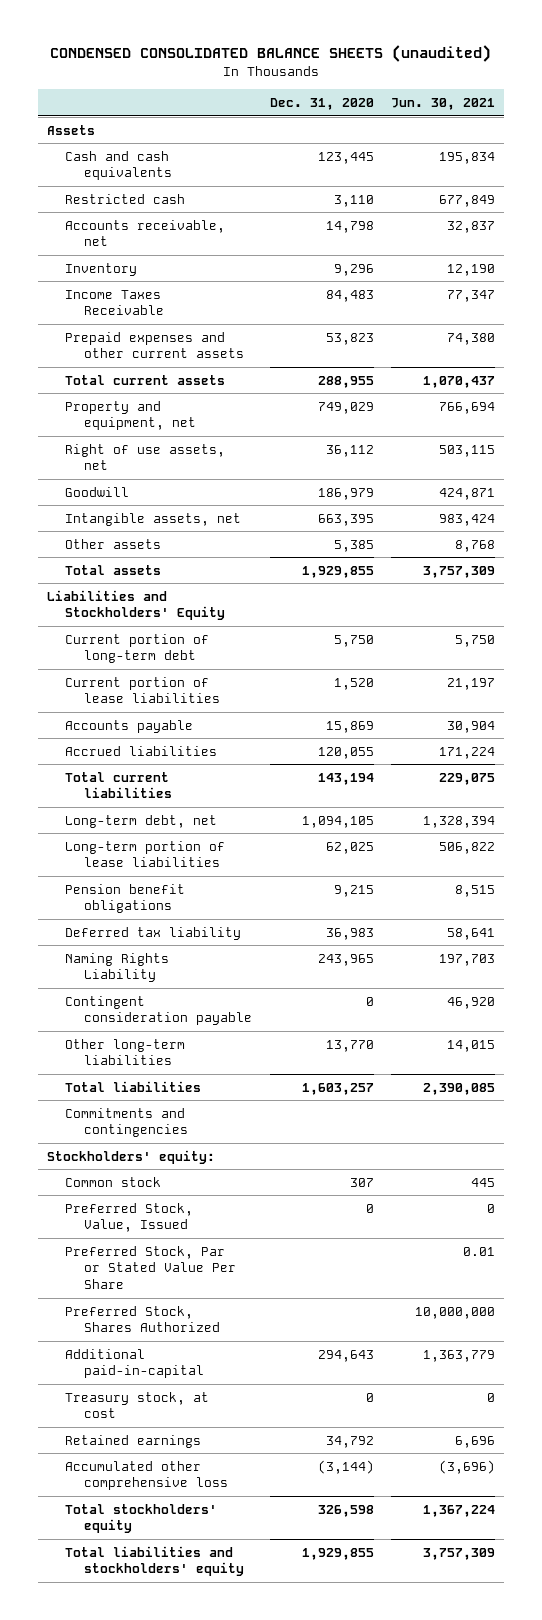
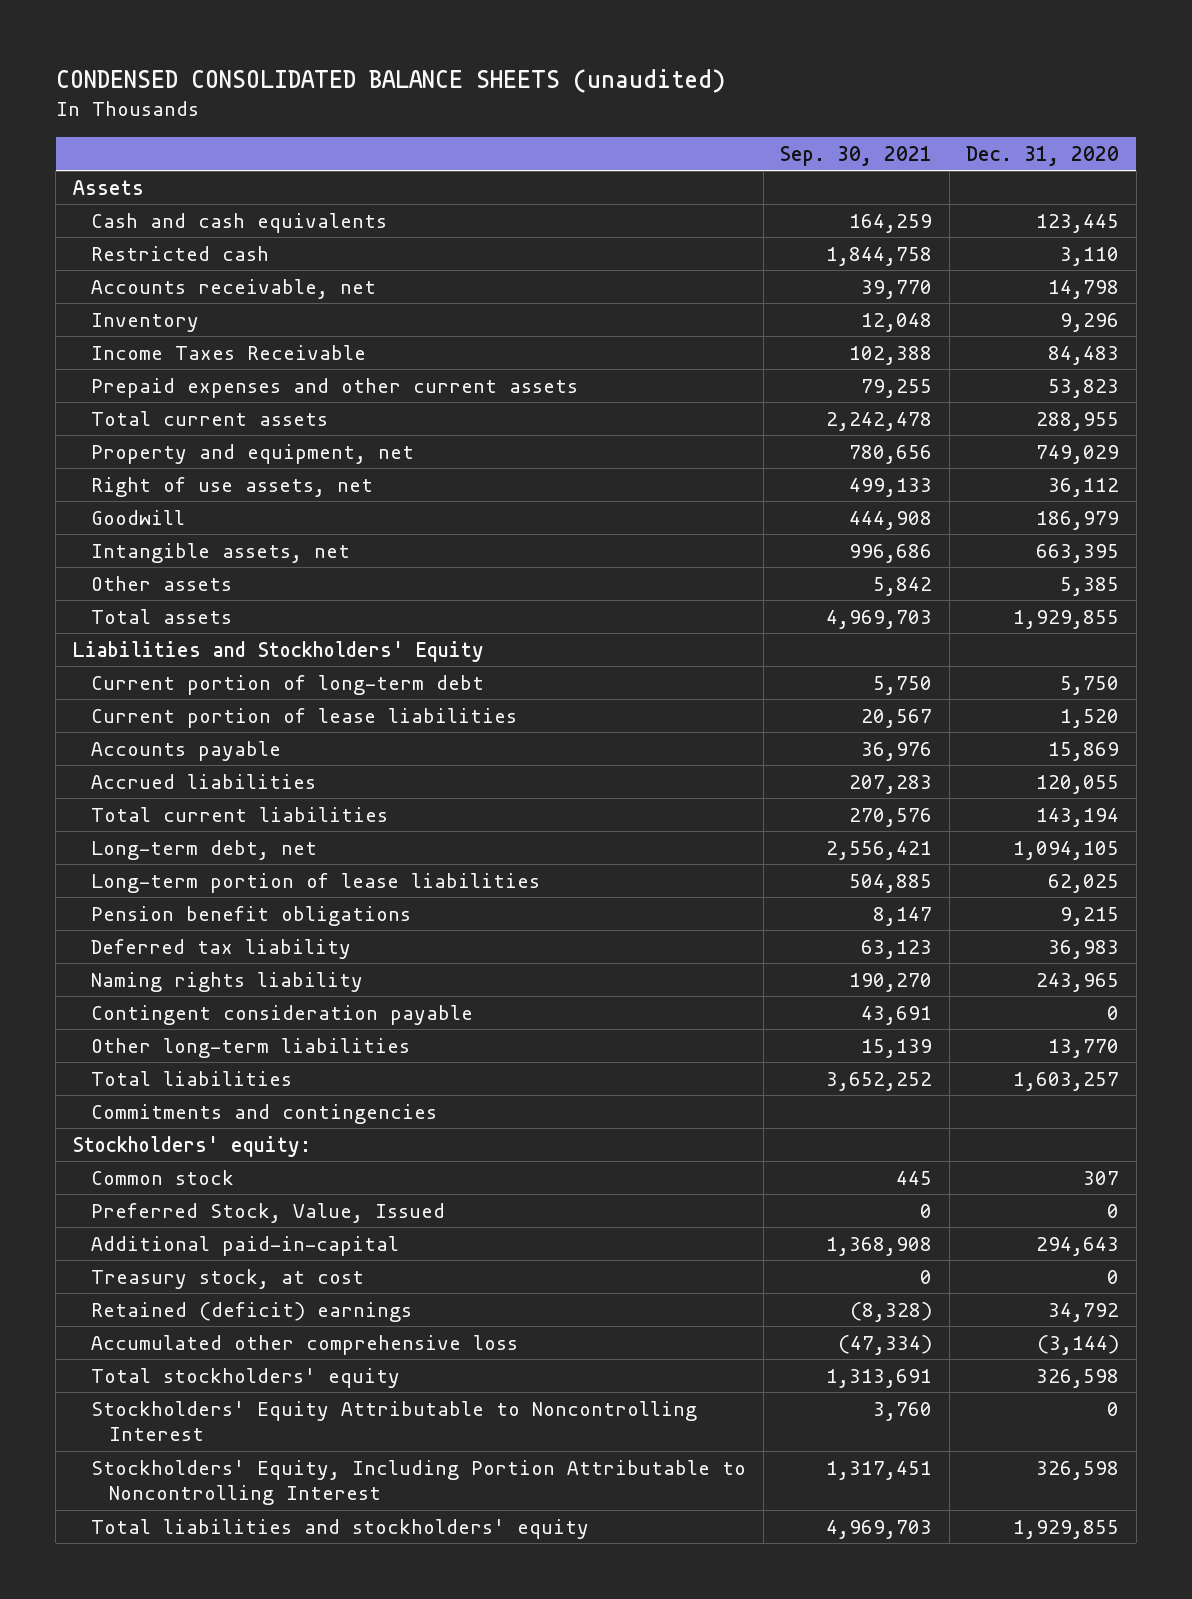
- | Dec. 31, 2020 | Jun. 30, 2021
+ | Sep. 30, 2021 | Dec. 31, 2020
- Naming Rights Liability | 243,965 | 197,703
+ Naming rights liability | 190,270 | 243,965
- Preferred Stock, Par or Stated Value Per Share | | 0.01
- Preferred Stock, Shares Authorized | | 10,000,000
- Retained earnings | 34,792 | 6,696
+ Retained (deficit) earnings | (8,328) | 34,792
+ Stockholders' Equity Attributable to Noncontrolling Interest | 3,760 | 0
+ Stockholders' Equity, Including Portion Attributable to Noncontrolling Interest | 1,317,451 | 326,598

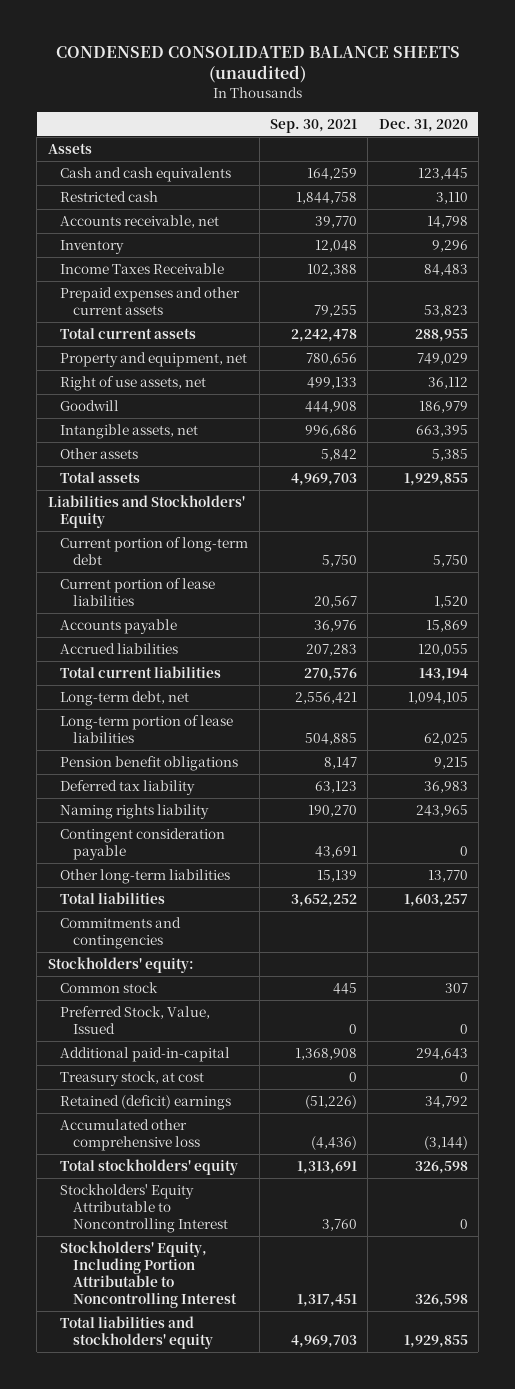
- Retained (deficit) earnings | (8,328) | 34,792
- Accumulated other comprehensive loss | (47,334) | (3,144)
+ Retained (deficit) earnings | (51,226) | 34,792
+ Accumulated other comprehensive loss | (4,436) | (3,144)

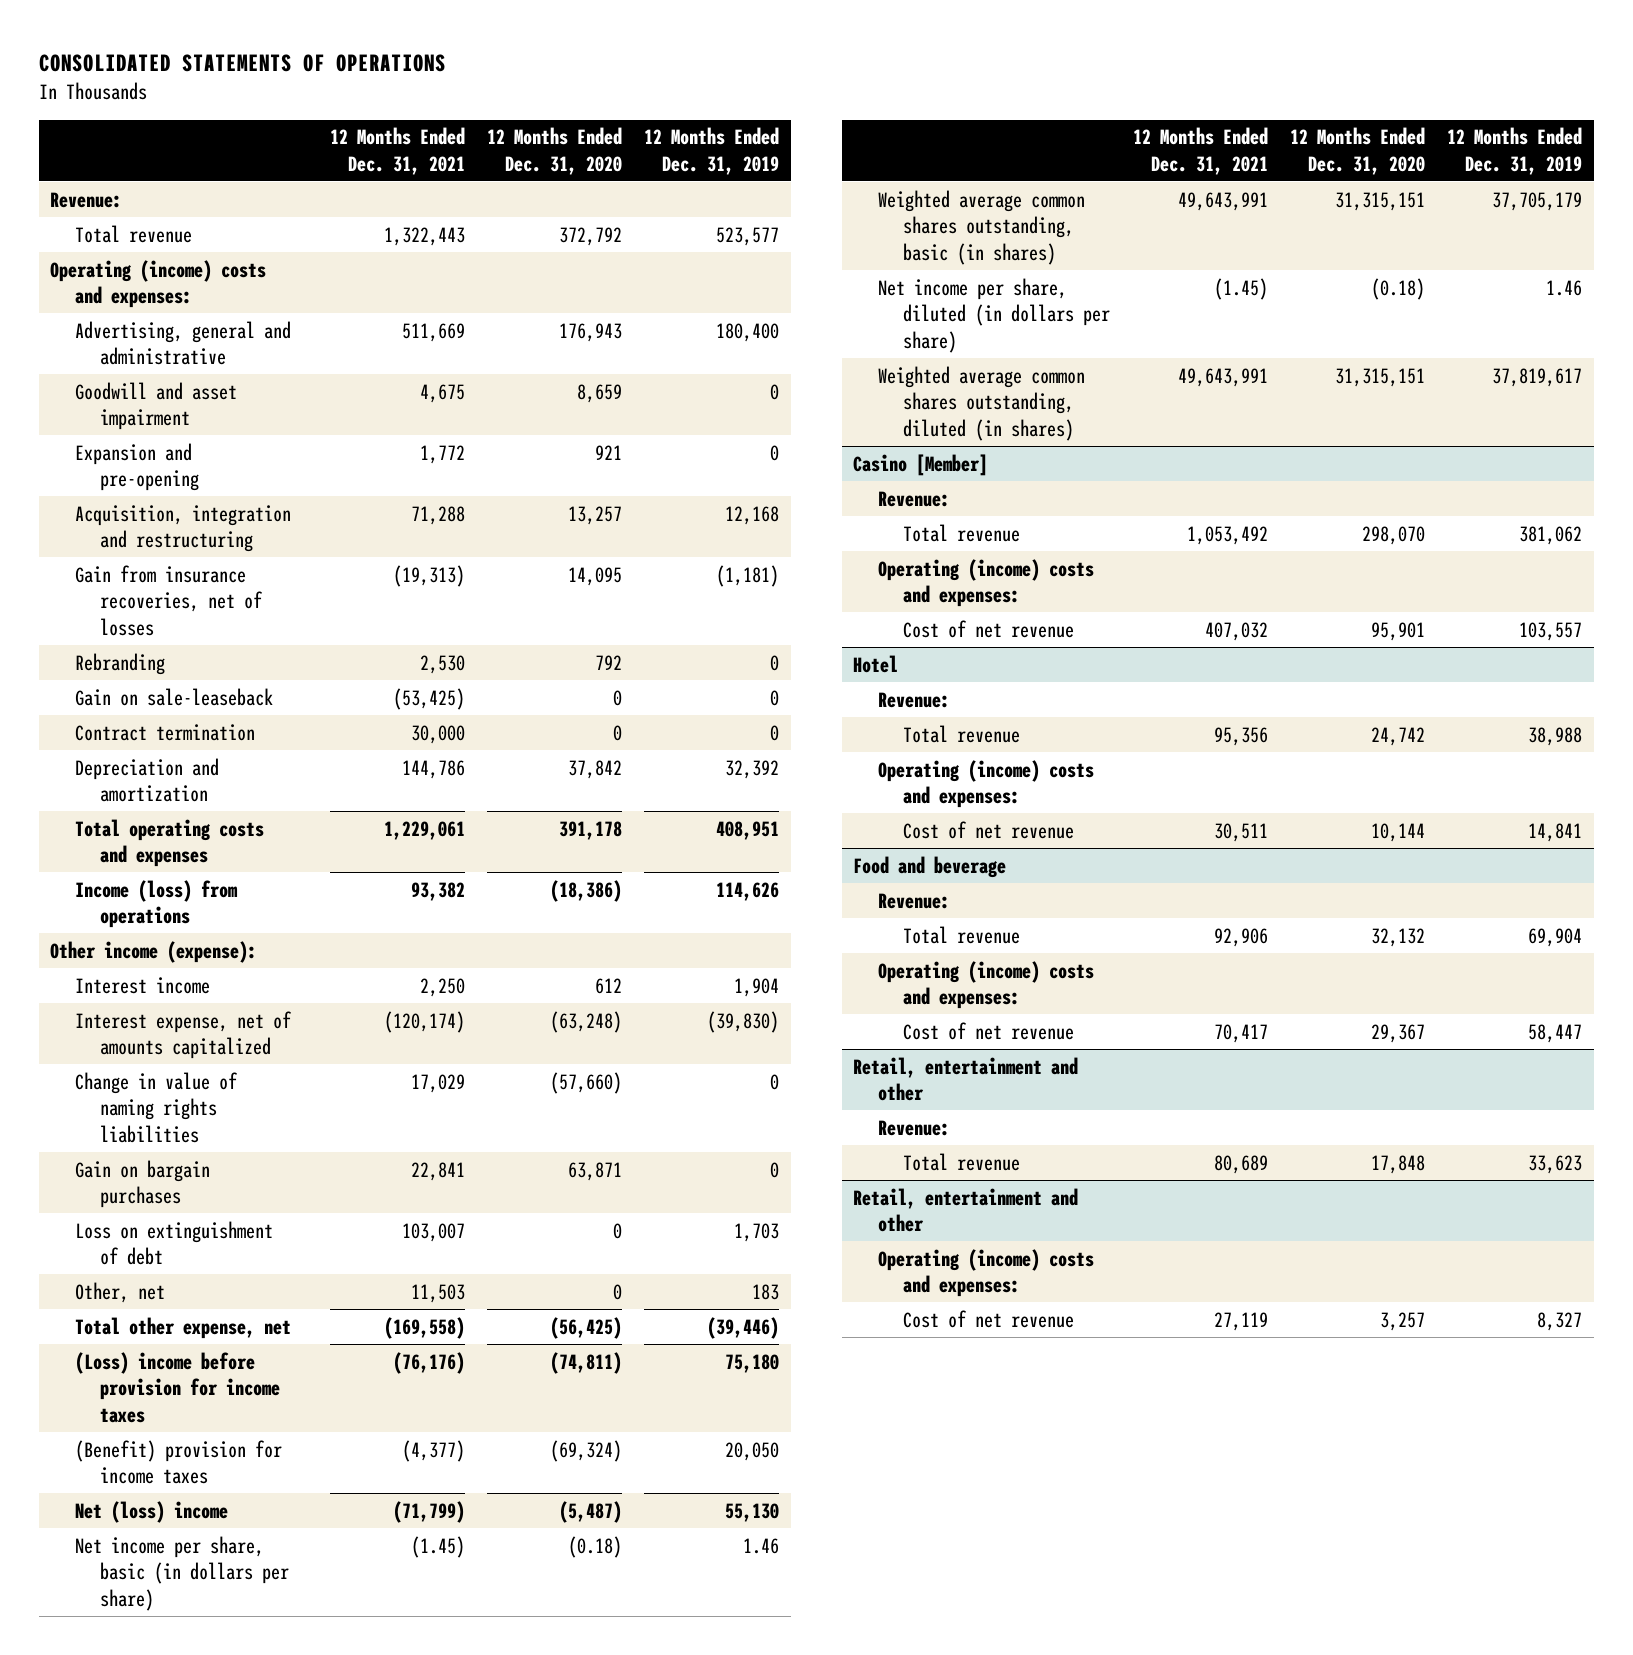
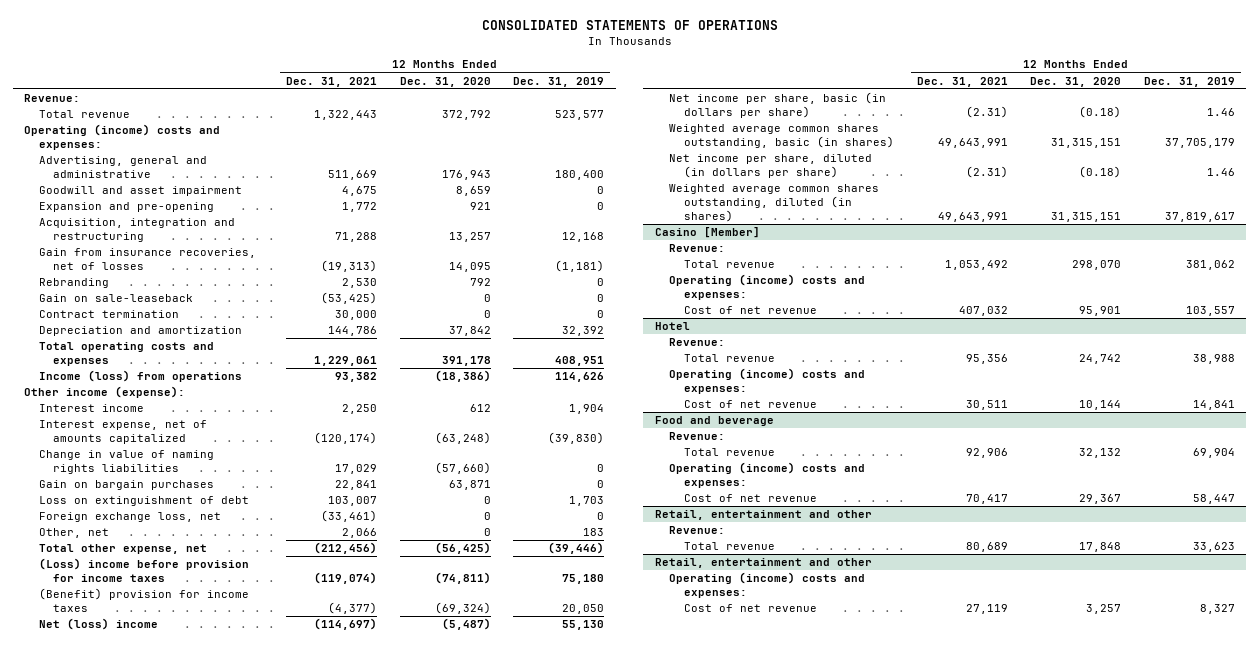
- Other, net | 11,503 | 0 | 183
- Total other expense, net | (169,558) | (56,425) | (39,446)
- (Loss) income before provision for income taxes | (76,176) | (74,811) | 75,180
+ Foreign exchange loss, net | (33,461) | 0 | 0
+ Other, net | 2,066 | 0 | 183
+ Total other expense, net | (212,456) | (56,425) | (39,446)
+ (Loss) income before provision for income taxes | (119,074) | (74,811) | 75,180
- Net (loss) income | (71,799) | (5,487) | 55,130
- Net income per share, basic (in dollars per share) | (1.45) | (0.18) | 1.46
+ Net (loss) income | (114,697) | (5,487) | 55,130
+ Net income per share, basic (in dollars per share) | (2.31) | (0.18) | 1.46
- Net income per share, diluted (in dollars per share) | (1.45) | (0.18) | 1.46
+ Net income per share, diluted (in dollars per share) | (2.31) | (0.18) | 1.46

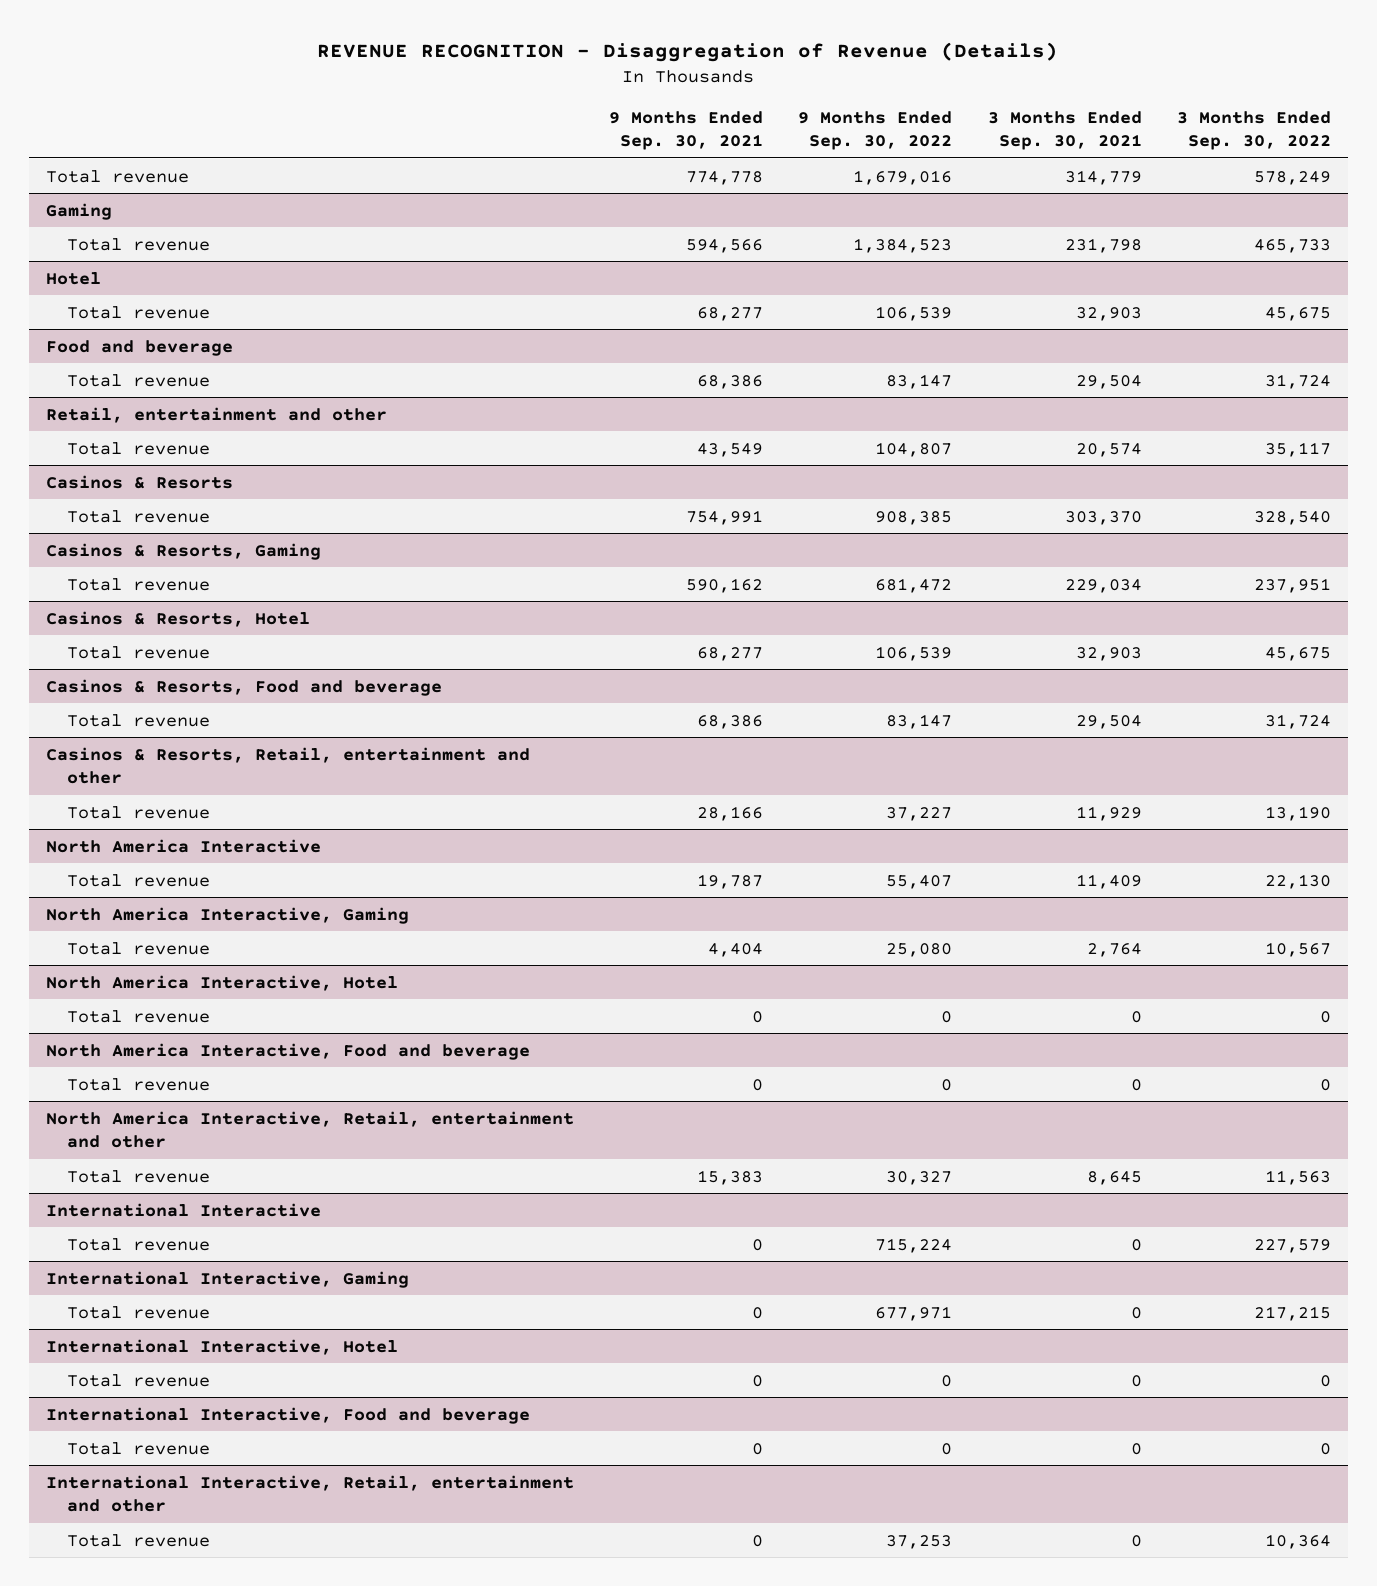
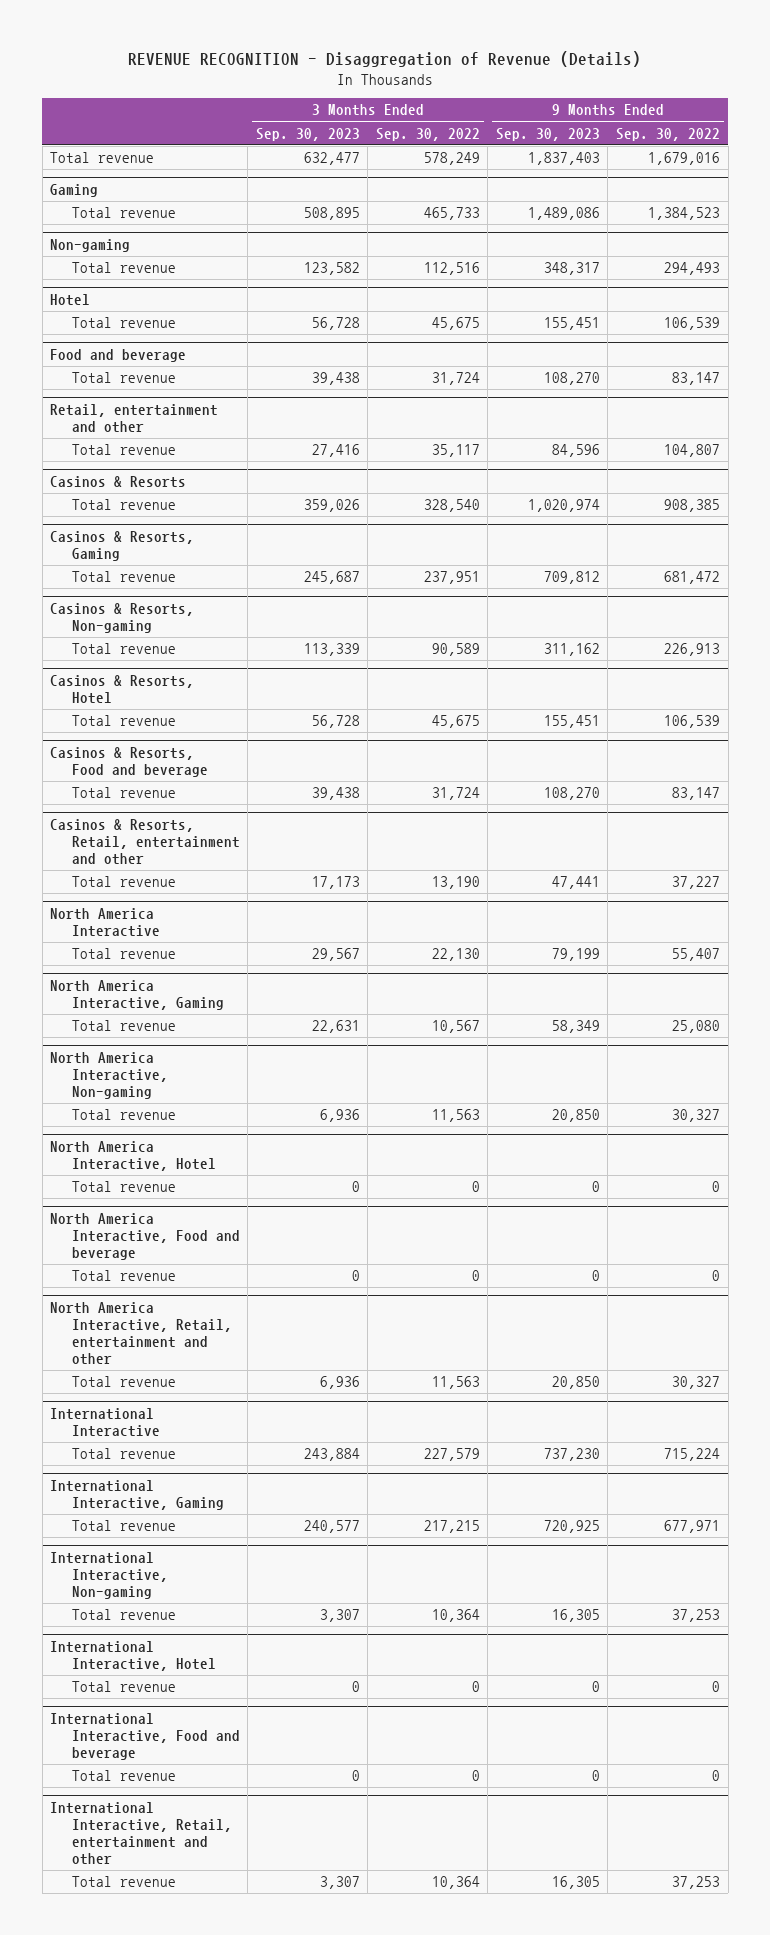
- | 9 Months Ended Sep. 30, 2021 | 9 Months Ended Sep. 30, 2022 | 3 Months Ended Sep. 30, 2021 | 3 Months Ended Sep. 30, 2022
+ | 3 Months Ended Sep. 30, 2023 | 3 Months Ended Sep. 30, 2022 | 9 Months Ended Sep. 30, 2023 | 9 Months Ended Sep. 30, 2022
+ Non-gaming
+ Total revenue | 123,582 | 112,516 | 348,317 | 294,493
+ Casinos & Resorts, Non-gaming
+ Total revenue | 113,339 | 90,589 | 311,162 | 226,913
+ North America Interactive, Non-gaming
+ Total revenue | 6,936 | 11,563 | 20,850 | 30,327
+ International Interactive, Non-gaming
+ Total revenue | 3,307 | 10,364 | 16,305 | 37,253

